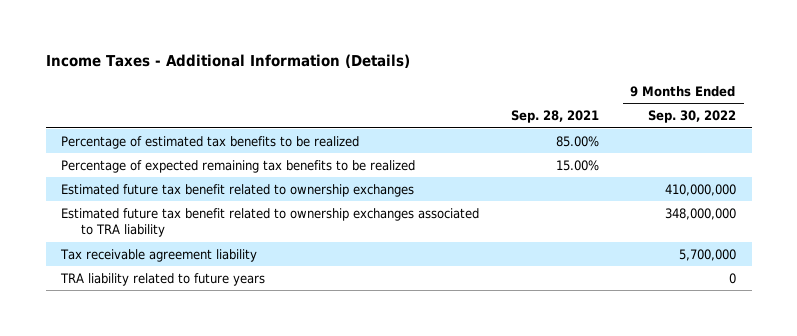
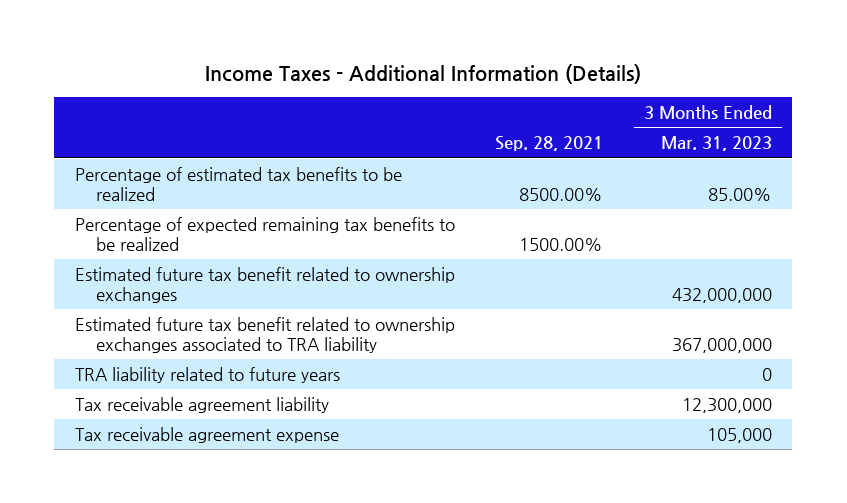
- | Sep. 28, 2021 | 9 Months Ended Sep. 30, 2022
+ | Sep. 28, 2021 | 3 Months Ended Mar. 31, 2023
- Percentage of estimated tax benefits to be realized | 85.00% |
- Percentage of expected remaining tax benefits to be realized | 15.00% |
+ Percentage of estimated tax benefits to be realized | 8500.00% | 85.00%
+ Percentage of expected remaining tax benefits to be realized | 1500.00% |
moved down: Tax receivable agreement liability | | 12,300,000
+ Tax receivable agreement expense | | 105,000

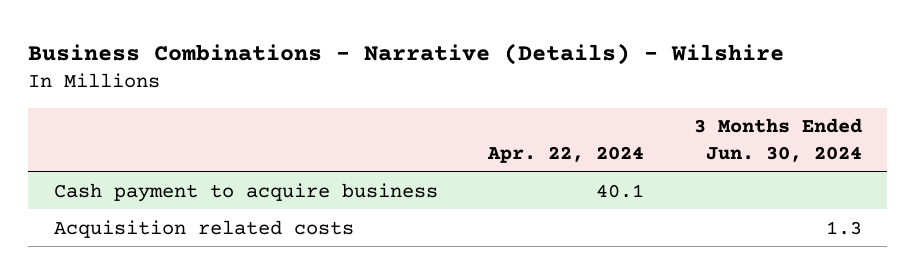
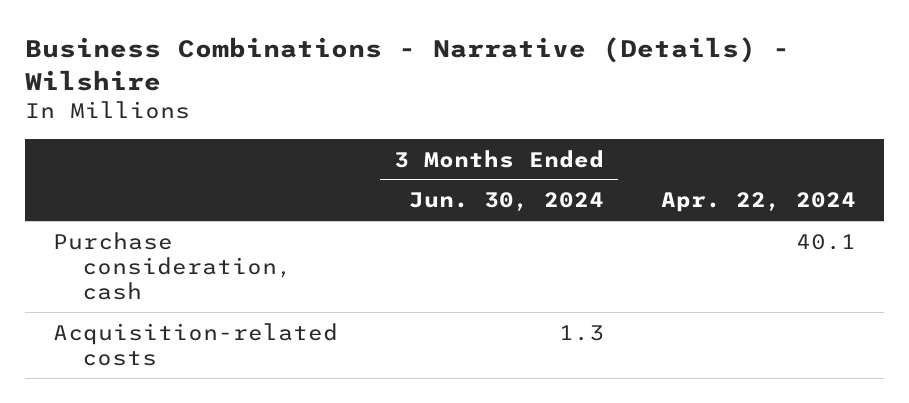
- | Apr. 22, 2024 | 3 Months Ended Jun. 30, 2024
+ | 3 Months Ended Jun. 30, 2024 | Apr. 22, 2024
- Cash payment to acquire business | 40.1 |
- Acquisition related costs | | 1.3
+ Purchase consideration, cash | | 40.1
+ Acquisition-related costs | 1.3 |

